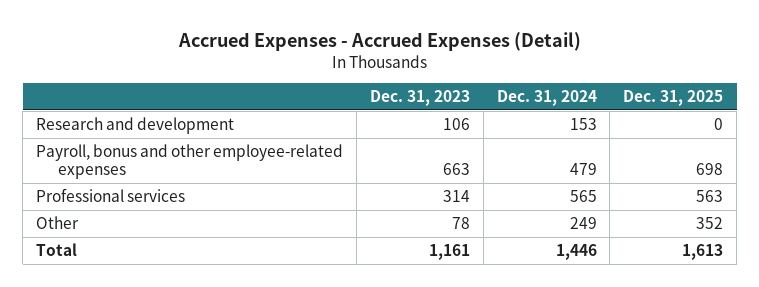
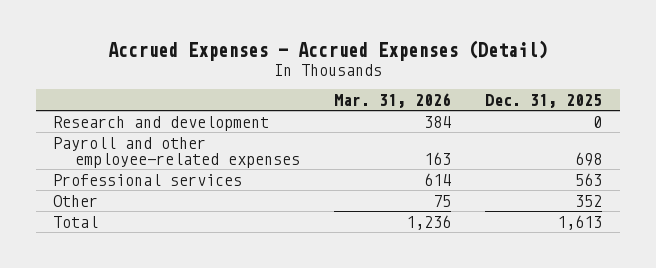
- | Dec. 31, 2023 | Dec. 31, 2024 | Dec. 31, 2025
+ | Mar. 31, 2026 | Dec. 31, 2025
- Payroll, bonus and other employee-related expenses | 663 | 479 | 698
+ Payroll and other employee-related expenses | 163 | 698

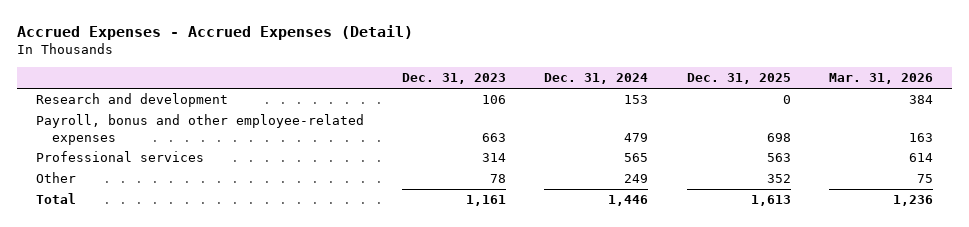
- | Mar. 31, 2026 | Dec. 31, 2025
+ | Dec. 31, 2023 | Dec. 31, 2024 | Dec. 31, 2025 | Mar. 31, 2026
- Payroll and other employee-related expenses | 163 | 698
+ Payroll, bonus and other employee-related expenses | 663 | 479 | 698 | 163

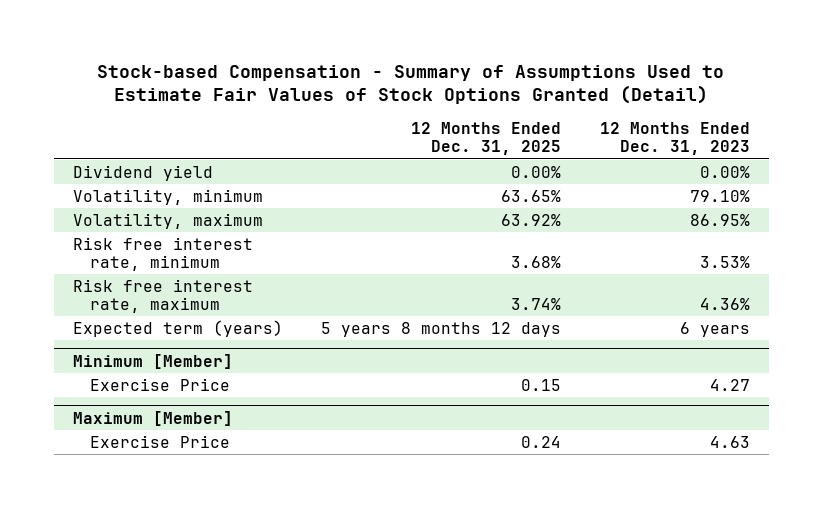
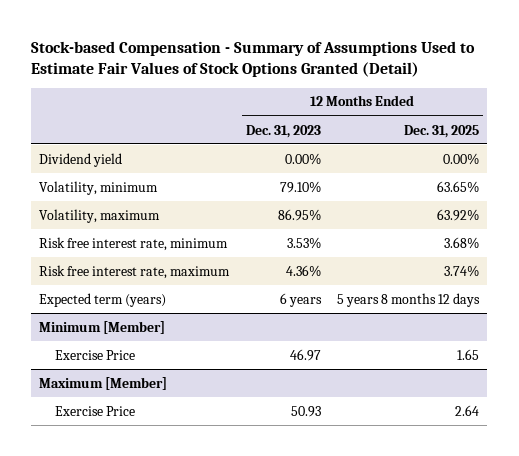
- | 12 Months Ended Dec. 31, 2025 | 12 Months Ended Dec. 31, 2023
+ | 12 Months Ended Dec. 31, 2023 | 12 Months Ended Dec. 31, 2025
@ Minimum [Member]
- Exercise Price | 0.15 | 4.27
+ Exercise Price | 46.97 | 1.65
@ Maximum [Member]
- Exercise Price | 0.24 | 4.63
+ Exercise Price | 50.93 | 2.64

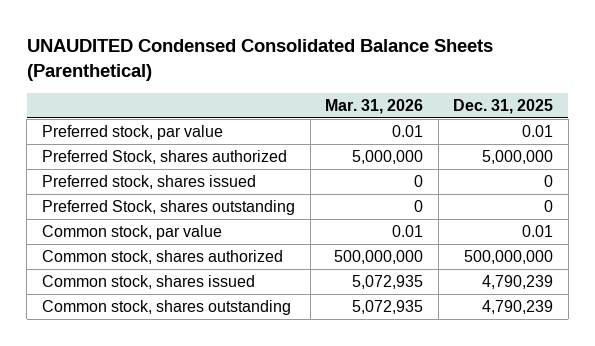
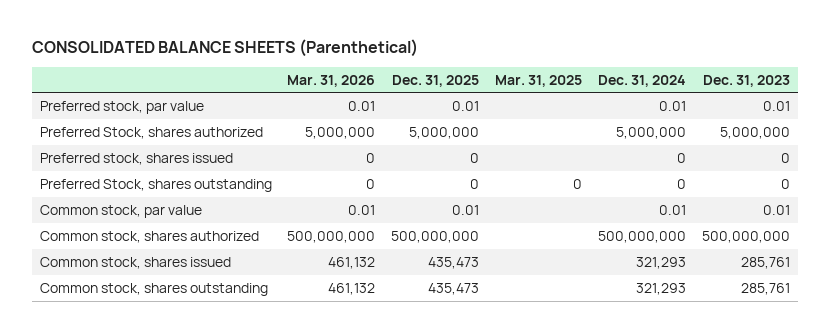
- UNAUDITED Condensed Consolidated Balance Sheets (Parenthetical)
+ CONSOLIDATED BALANCE SHEETS (Parenthetical)
- | Mar. 31, 2026 | Dec. 31, 2025
+ | Mar. 31, 2026 | Dec. 31, 2025 | Mar. 31, 2025 | Dec. 31, 2024 | Dec. 31, 2023
- Common stock, shares issued | 5,072,935 | 4,790,239
- Common stock, shares outstanding | 5,072,935 | 4,790,239
+ Common stock, shares issued | 461,132 | 435,473 | | 321,293 | 285,761
+ Common stock, shares outstanding | 461,132 | 435,473 | | 321,293 | 285,761

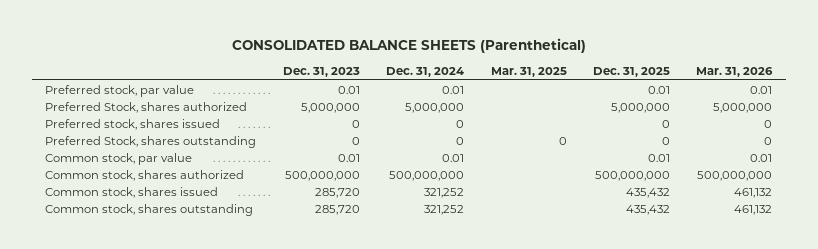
- | Mar. 31, 2026 | Dec. 31, 2025 | Mar. 31, 2025 | Dec. 31, 2024 | Dec. 31, 2023
+ | Dec. 31, 2023 | Dec. 31, 2024 | Mar. 31, 2025 | Dec. 31, 2025 | Mar. 31, 2026
- Common stock, shares issued | 461,132 | 435,473 | | 321,293 | 285,761
- Common stock, shares outstanding | 461,132 | 435,473 | | 321,293 | 285,761
+ Common stock, shares issued | 285,720 | 321,252 | | 435,432 | 461,132
+ Common stock, shares outstanding | 285,720 | 321,252 | | 435,432 | 461,132

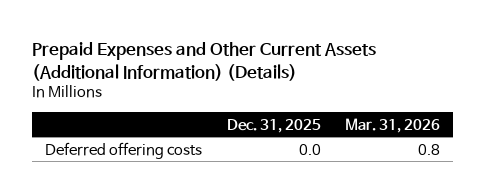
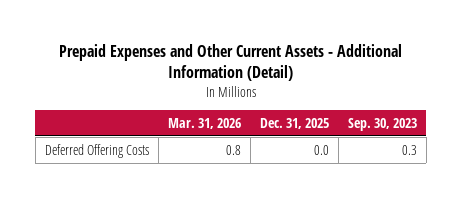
- Prepaid Expenses and Other Current Assets (Additional Information) (Details)
+ Prepaid Expenses and Other Current Assets - Additional Information (Detail)
- | Dec. 31, 2025 | Mar. 31, 2026
+ | Mar. 31, 2026 | Dec. 31, 2025 | Sep. 30, 2023
- Deferred offering costs | 0.0 | 0.8
+ Deferred Offering Costs | 0.8 | 0.0 | 0.3

